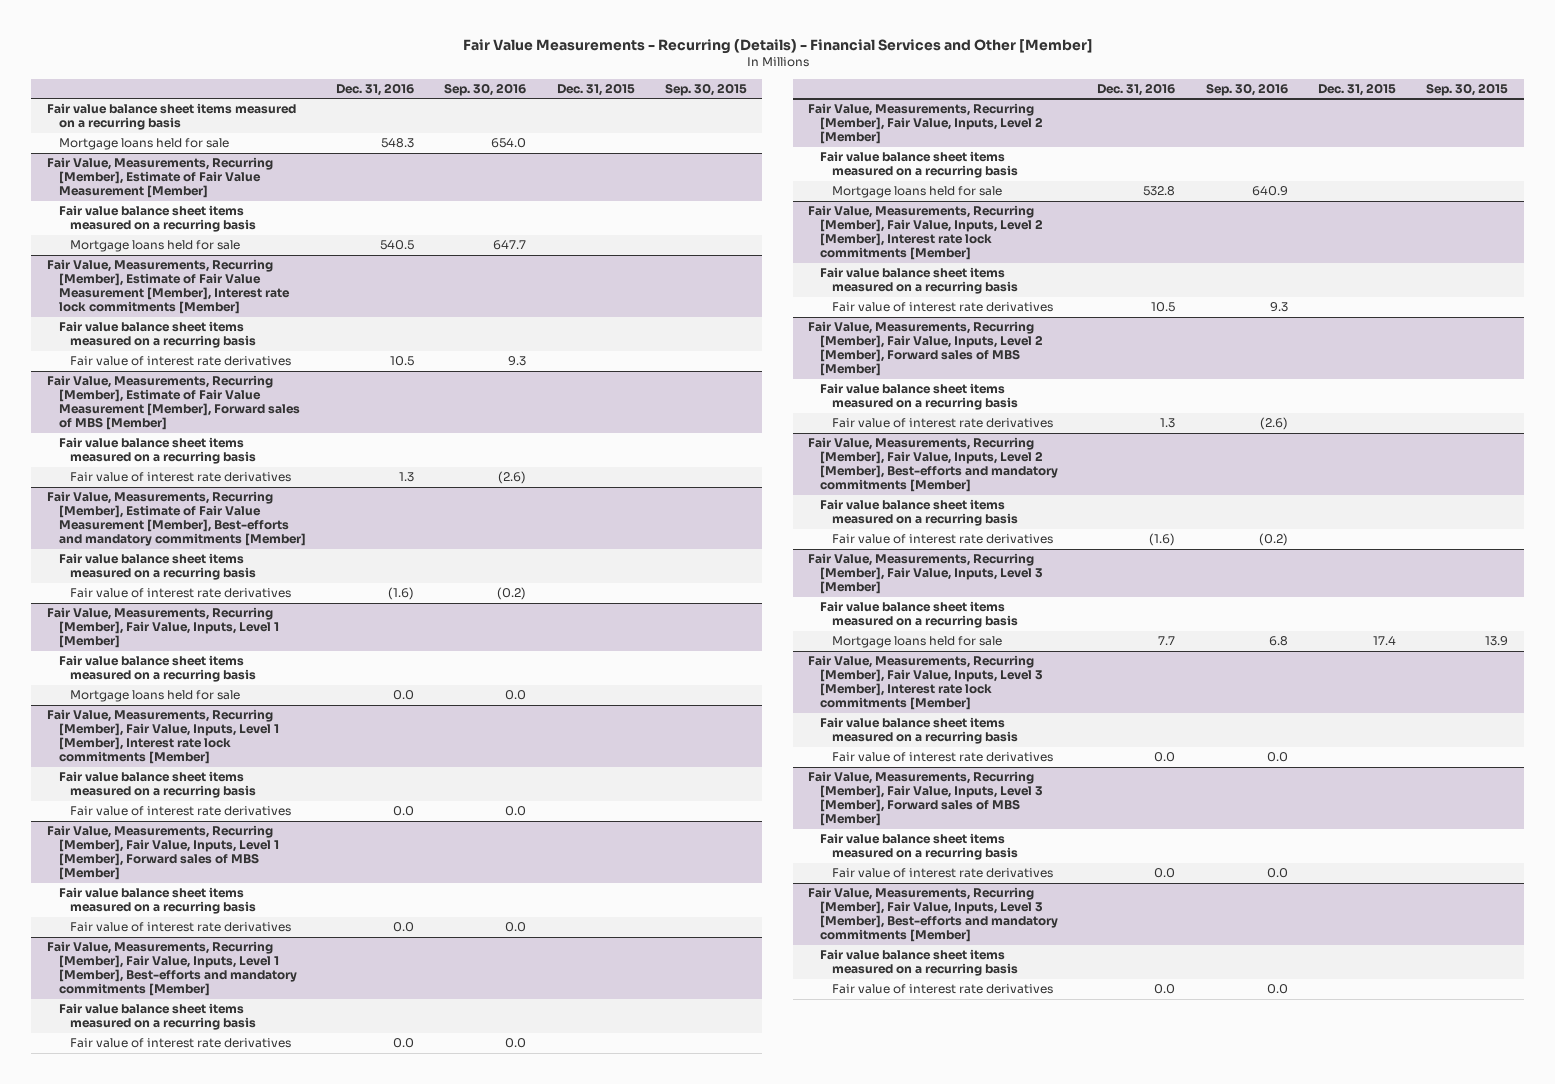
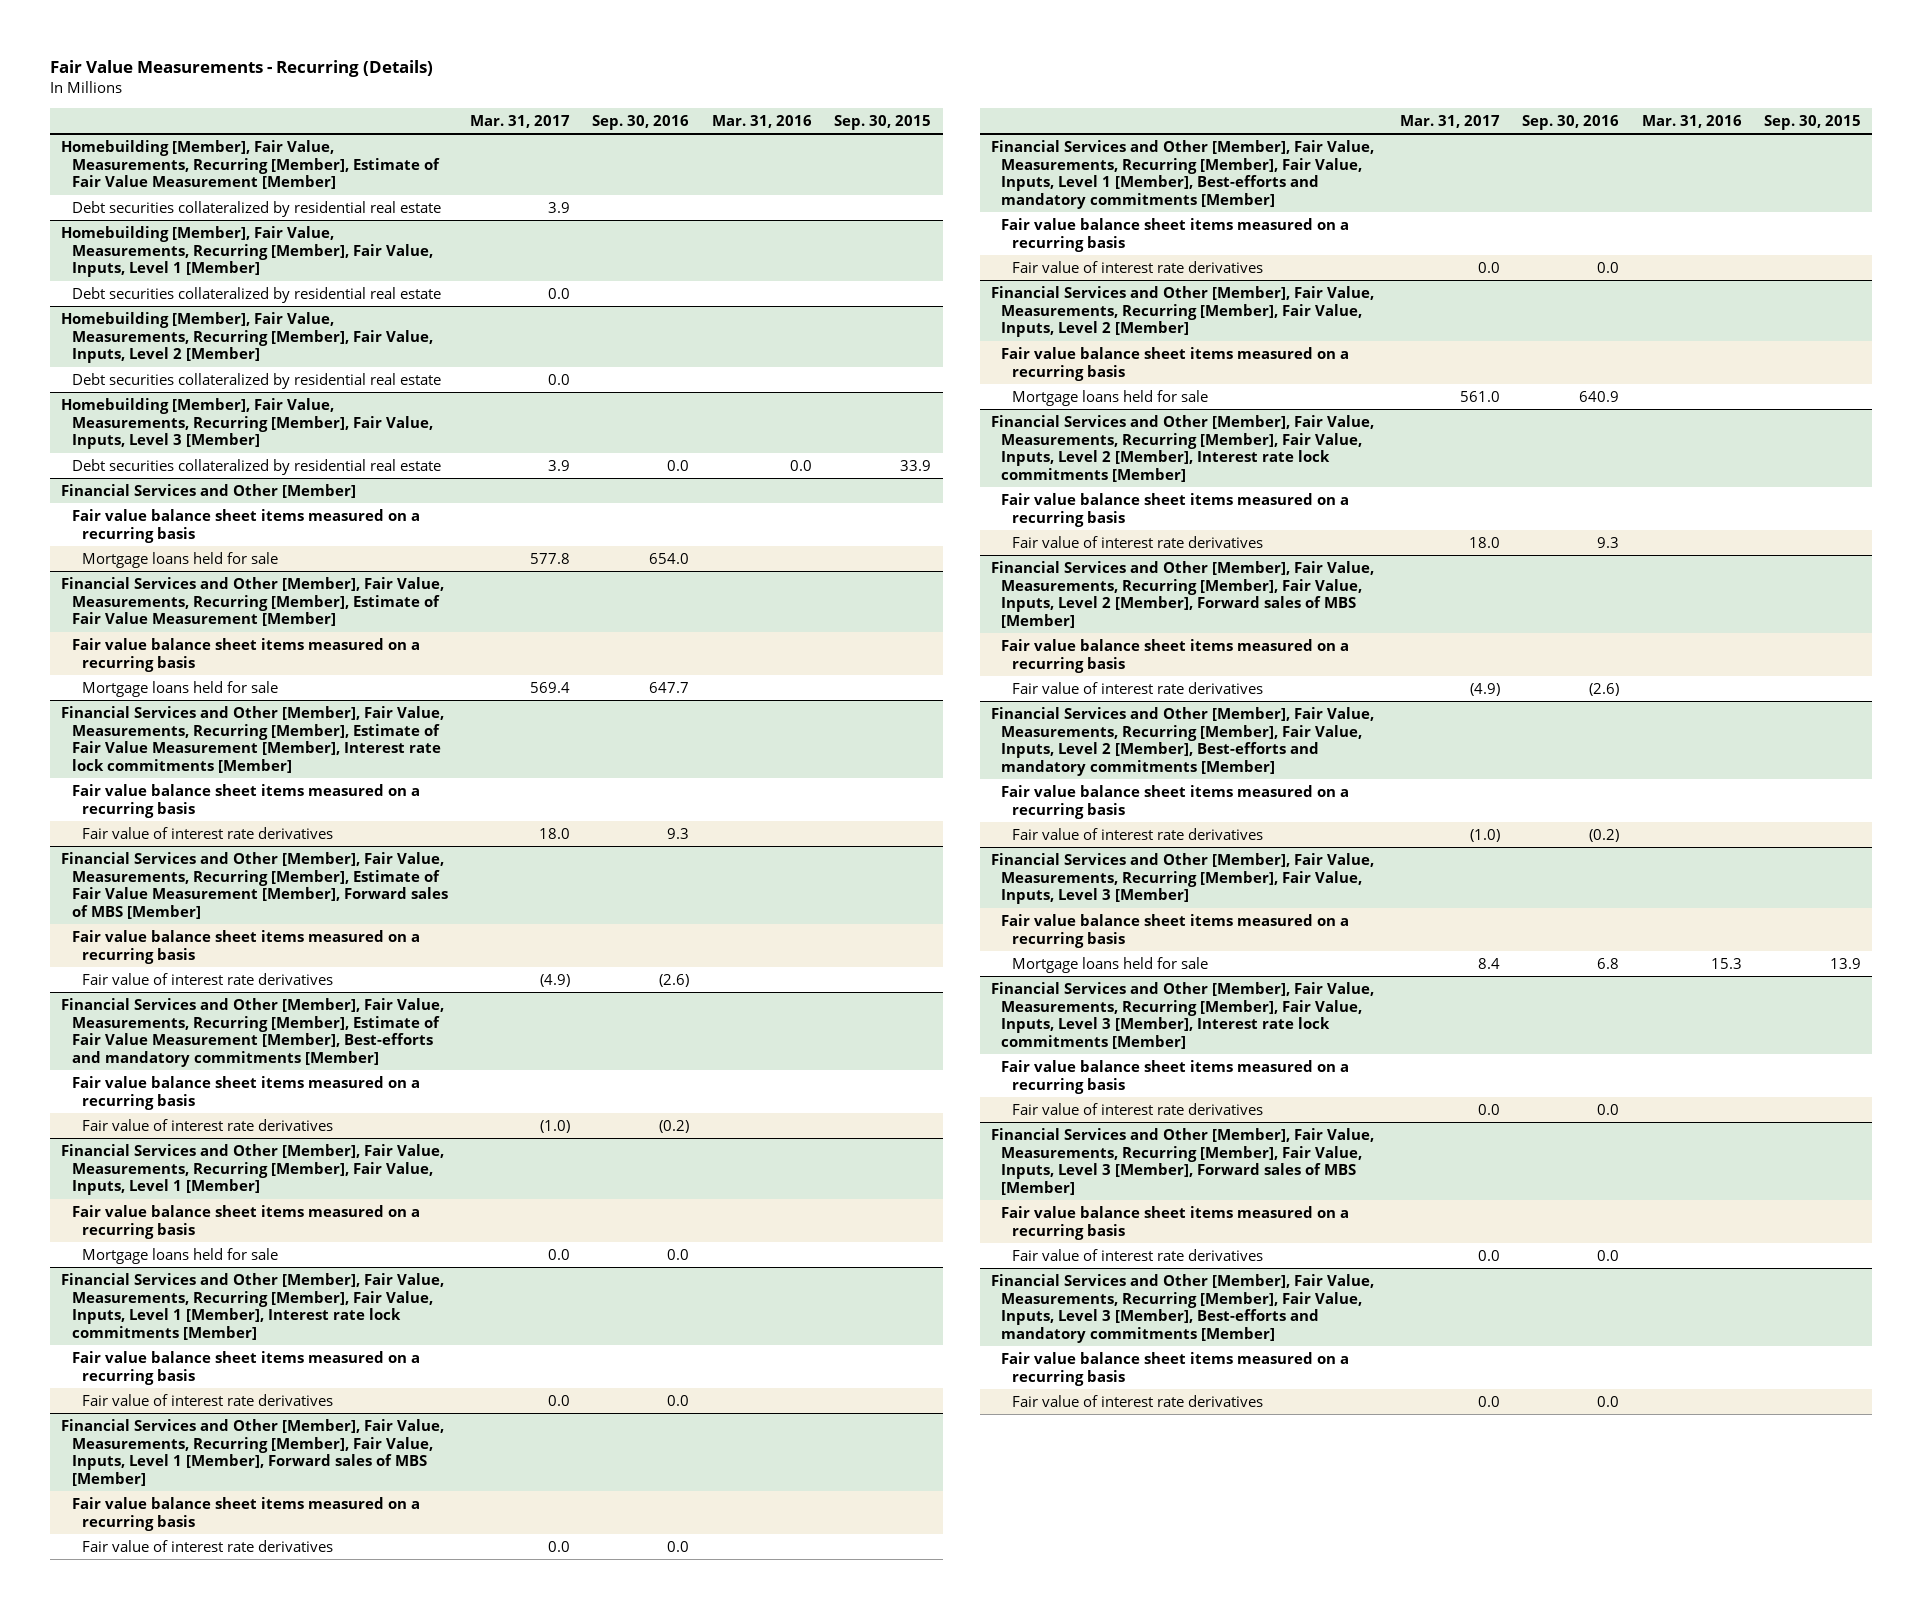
- Fair Value Measurements - Recurring (Details) - Financial Services and Other [Member]
+ Fair Value Measurements - Recurring (Details)
- | Dec. 31, 2016 | Sep. 30, 2016 | Dec. 31, 2015 | Sep. 30, 2015
+ | Mar. 31, 2017 | Sep. 30, 2016 | Mar. 31, 2016 | Sep. 30, 2015
+ Homebuilding [Member], Fair Value, Measurements, Recurring [Member], Estimate of Fair Value Measurement [Member]
+ Debt securities collateralized by residential real estate | 3.9 | | |
+ Homebuilding [Member], Fair Value, Measurements, Recurring [Member], Fair Value, Inputs, Level 1 [Member]
+ Debt securities collateralized by residential real estate | 0.0 | | |
+ Homebuilding [Member], Fair Value, Measurements, Recurring [Member], Fair Value, Inputs, Level 2 [Member]
+ Debt securities collateralized by residential real estate | 0.0 | | |
+ Homebuilding [Member], Fair Value, Measurements, Recurring [Member], Fair Value, Inputs, Level 3 [Member]
+ Debt securities collateralized by residential real estate | 3.9 | 0.0 | 0.0 | 33.9
+ Financial Services and Other [Member]
- Fair Value, Measurements, Recurring [Member], Estimate of Fair Value Measurement [Member]
+ Financial Services and Other [Member], Fair Value, Measurements, Recurring [Member], Estimate of Fair Value Measurement [Member]
- Fair Value, Measurements, Recurring [Member], Estimate of Fair Value Measurement [Member], Interest rate lock commitments [Member]
+ Financial Services and Other [Member], Fair Value, Measurements, Recurring [Member], Estimate of Fair Value Measurement [Member], Interest rate lock commitments [Member]
- Fair Value, Measurements, Recurring [Member], Estimate of Fair Value Measurement [Member], Forward sales of MBS [Member]
+ Financial Services and Other [Member], Fair Value, Measurements, Recurring [Member], Estimate of Fair Value Measurement [Member], Forward sales of MBS [Member]
- Fair Value, Measurements, Recurring [Member], Estimate of Fair Value Measurement [Member], Best-efforts and mandatory commitments [Member]
+ Financial Services and Other [Member], Fair Value, Measurements, Recurring [Member], Estimate of Fair Value Measurement [Member], Best-efforts and mandatory commitments [Member]
- Fair Value, Measurements, Recurring [Member], Fair Value, Inputs, Level 1 [Member]
+ Financial Services and Other [Member], Fair Value, Measurements, Recurring [Member], Fair Value, Inputs, Level 1 [Member]
- Fair Value, Measurements, Recurring [Member], Fair Value, Inputs, Level 1 [Member], Interest rate lock commitments [Member]
+ Financial Services and Other [Member], Fair Value, Measurements, Recurring [Member], Fair Value, Inputs, Level 1 [Member], Interest rate lock commitments [Member]
- Fair Value, Measurements, Recurring [Member], Fair Value, Inputs, Level 1 [Member], Forward sales of MBS [Member]
+ Financial Services and Other [Member], Fair Value, Measurements, Recurring [Member], Fair Value, Inputs, Level 1 [Member], Forward sales of MBS [Member]
- Fair Value, Measurements, Recurring [Member], Fair Value, Inputs, Level 1 [Member], Best-efforts and mandatory commitments [Member]
+ Financial Services and Other [Member], Fair Value, Measurements, Recurring [Member], Fair Value, Inputs, Level 1 [Member], Best-efforts and mandatory commitments [Member]
- Fair Value, Measurements, Recurring [Member], Fair Value, Inputs, Level 2 [Member]
+ Financial Services and Other [Member], Fair Value, Measurements, Recurring [Member], Fair Value, Inputs, Level 2 [Member]
- Fair Value, Measurements, Recurring [Member], Fair Value, Inputs, Level 2 [Member], Interest rate lock commitments [Member]
+ Financial Services and Other [Member], Fair Value, Measurements, Recurring [Member], Fair Value, Inputs, Level 2 [Member], Interest rate lock commitments [Member]
- Fair Value, Measurements, Recurring [Member], Fair Value, Inputs, Level 2 [Member], Forward sales of MBS [Member]
+ Financial Services and Other [Member], Fair Value, Measurements, Recurring [Member], Fair Value, Inputs, Level 2 [Member], Forward sales of MBS [Member]
- Fair Value, Measurements, Recurring [Member], Fair Value, Inputs, Level 2 [Member], Best-efforts and mandatory commitments [Member]
+ Financial Services and Other [Member], Fair Value, Measurements, Recurring [Member], Fair Value, Inputs, Level 2 [Member], Best-efforts and mandatory commitments [Member]
- Fair Value, Measurements, Recurring [Member], Fair Value, Inputs, Level 3 [Member]
+ Financial Services and Other [Member], Fair Value, Measurements, Recurring [Member], Fair Value, Inputs, Level 3 [Member]
- Fair Value, Measurements, Recurring [Member], Fair Value, Inputs, Level 3 [Member], Interest rate lock commitments [Member]
+ Financial Services and Other [Member], Fair Value, Measurements, Recurring [Member], Fair Value, Inputs, Level 3 [Member], Interest rate lock commitments [Member]
- Fair Value, Measurements, Recurring [Member], Fair Value, Inputs, Level 3 [Member], Forward sales of MBS [Member]
+ Financial Services and Other [Member], Fair Value, Measurements, Recurring [Member], Fair Value, Inputs, Level 3 [Member], Forward sales of MBS [Member]
- Fair Value, Measurements, Recurring [Member], Fair Value, Inputs, Level 3 [Member], Best-efforts and mandatory commitments [Member]
+ Financial Services and Other [Member], Fair Value, Measurements, Recurring [Member], Fair Value, Inputs, Level 3 [Member], Best-efforts and mandatory commitments [Member]

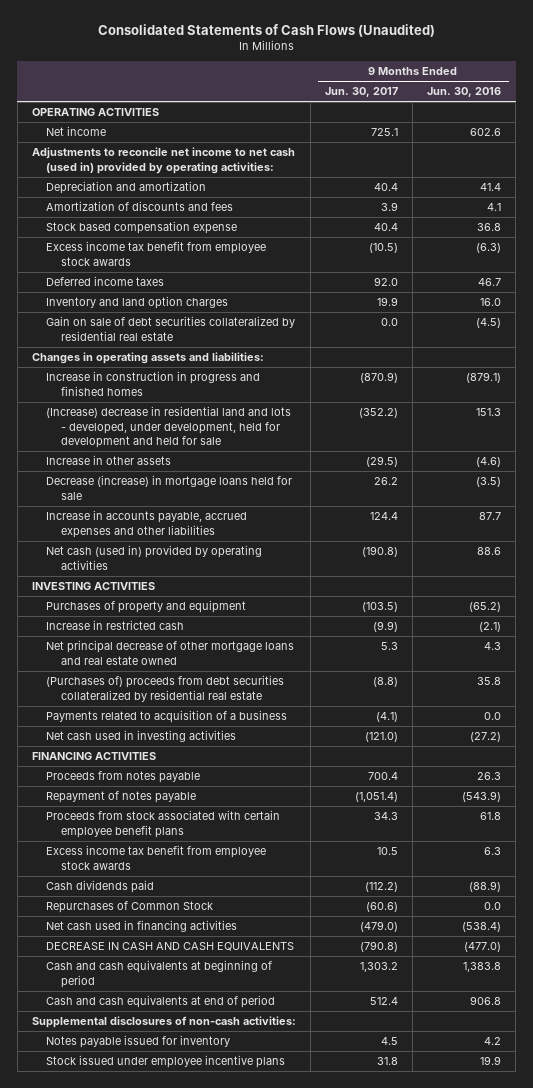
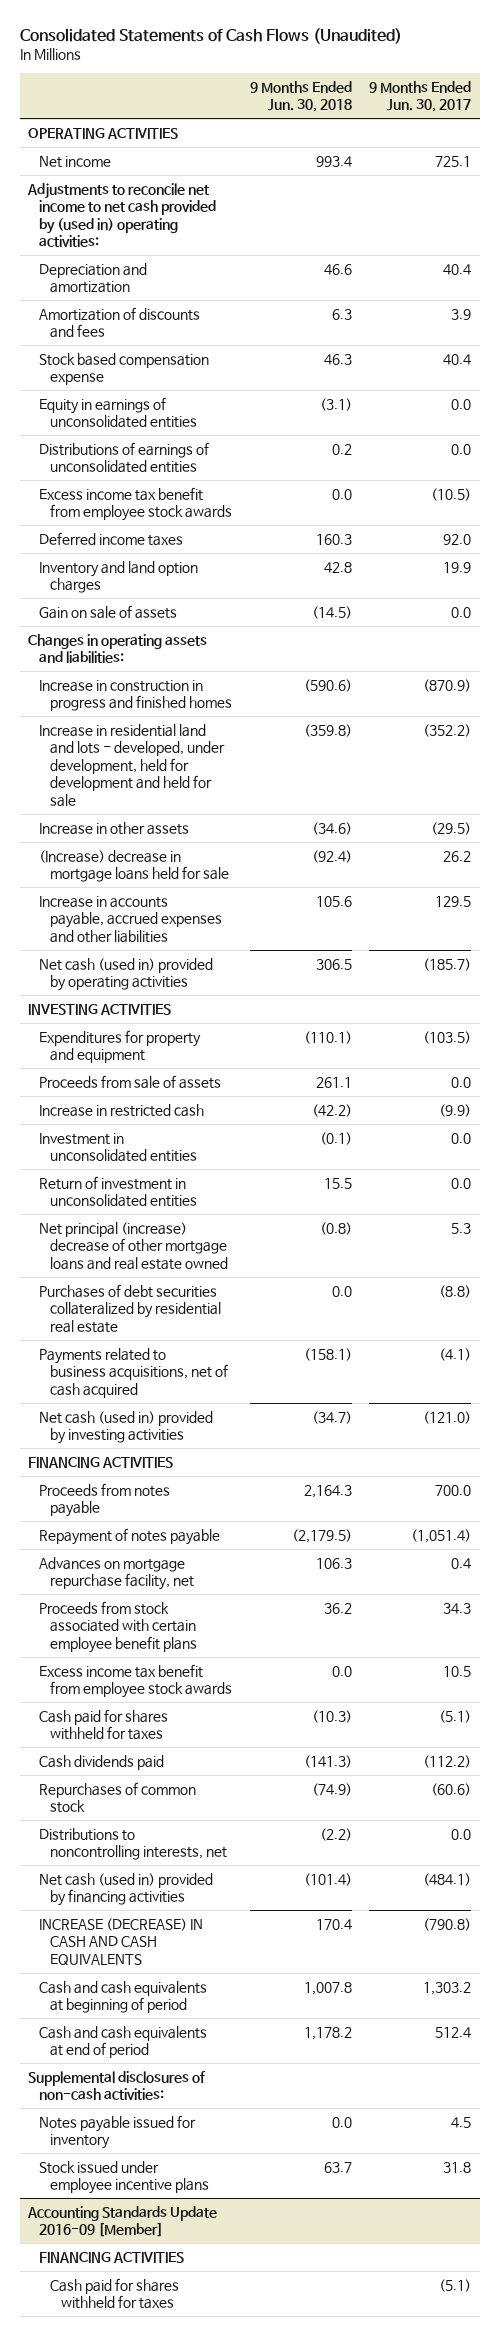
- | 9 Months Ended Jun. 30, 2017 | 9 Months Ended Jun. 30, 2016
+ | 9 Months Ended Jun. 30, 2018 | 9 Months Ended Jun. 30, 2017
- Adjustments to reconcile net income to net cash (used in) provided by operating activities:
+ Adjustments to reconcile net income to net cash provided by (used in) operating activities:
+ Equity in earnings of unconsolidated entities | (3.1) | 0.0
+ Distributions of earnings of unconsolidated entities | 0.2 | 0.0
- Gain on sale of debt securities collateralized by residential real estate | 0.0 | (4.5)
+ Gain on sale of assets | (14.5) | 0.0
- (Increase) decrease in residential land and lots - developed, under development, held for development and held for sale | (352.2) | 151.3
+ Increase in residential land and lots - developed, under development, held for development and held for sale | (359.8) | (352.2)
- Decrease (increase) in mortgage loans held for sale | 26.2 | (3.5)
- Increase in accounts payable, accrued expenses and other liabilities | 124.4 | 87.7
- Net cash (used in) provided by operating activities | (190.8) | 88.6
+ (Increase) decrease in mortgage loans held for sale | (92.4) | 26.2
+ Increase in accounts payable, accrued expenses and other liabilities | 105.6 | 129.5
+ Net cash (used in) provided by operating activities | 306.5 | (185.7)
- Purchases of property and equipment | (103.5) | (65.2)
+ Expenditures for property and equipment | (110.1) | (103.5)
+ Proceeds from sale of assets | 261.1 | 0.0
- Net principal decrease of other mortgage loans and real estate owned | 5.3 | 4.3
- (Purchases of) proceeds from debt securities collateralized by residential real estate | (8.8) | 35.8
- Payments related to acquisition of a business | (4.1) | 0.0
- Net cash used in investing activities | (121.0) | (27.2)
+ Investment in unconsolidated entities | (0.1) | 0.0
+ Return of investment in unconsolidated entities | 15.5 | 0.0
+ Net principal (increase) decrease of other mortgage loans and real estate owned | (0.8) | 5.3
+ Purchases of debt securities collateralized by residential real estate | 0.0 | (8.8)
+ Payments related to business acquisitions, net of cash acquired | (158.1) | (4.1)
+ Net cash (used in) provided by investing activities | (34.7) | (121.0)
- Proceeds from notes payable | 700.4 | 26.3
+ Proceeds from notes payable | 2,164.3 | 700.0
+ Advances on mortgage repurchase facility, net | 106.3 | 0.4
+ Cash paid for shares withheld for taxes | (10.3) | (5.1)
- Repurchases of Common Stock | (60.6) | 0.0
- Net cash used in financing activities | (479.0) | (538.4)
- DECREASE IN CASH AND CASH EQUIVALENTS | (790.8) | (477.0)
+ Repurchases of common stock | (74.9) | (60.6)
+ Distributions to noncontrolling interests, net | (2.2) | 0.0
+ Net cash (used in) provided by financing activities | (101.4) | (484.1)
+ INCREASE (DECREASE) IN CASH AND CASH EQUIVALENTS | 170.4 | (790.8)
+ Accounting Standards Update 2016-09 [Member]
+ FINANCING ACTIVITIES
+ Cash paid for shares withheld for taxes | | (5.1)

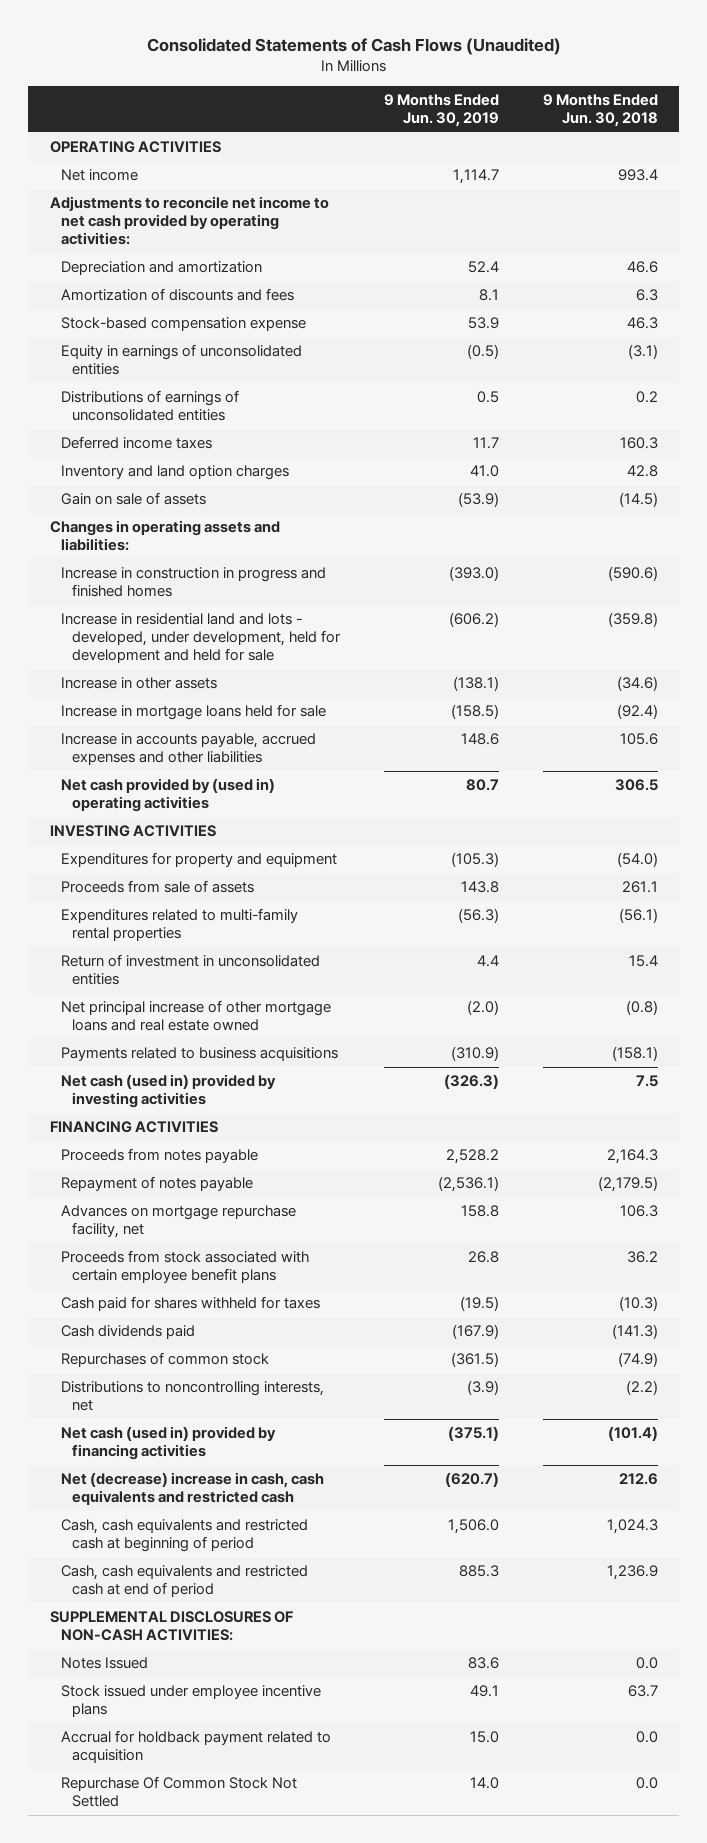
- | 9 Months Ended Jun. 30, 2018 | 9 Months Ended Jun. 30, 2017
+ | 9 Months Ended Jun. 30, 2019 | 9 Months Ended Jun. 30, 2018
- Adjustments to reconcile net income to net cash provided by (used in) operating activities:
+ Adjustments to reconcile net income to net cash provided by operating activities:
- Stock based compensation expense | 46.3 | 40.4
+ Stock-based compensation expense | 53.9 | 46.3
- Excess income tax benefit from employee stock awards | 0.0 | (10.5)
- (Increase) decrease in mortgage loans held for sale | (92.4) | 26.2
+ Increase in mortgage loans held for sale | (158.5) | (92.4)
- Net cash (used in) provided by operating activities | 306.5 | (185.7)
+ Net cash provided by (used in) operating activities | 80.7 | 306.5
- Expenditures for property and equipment | (110.1) | (103.5)
+ Expenditures for property and equipment | (105.3) | (54.0)
- Increase in restricted cash | (42.2) | (9.9)
- Investment in unconsolidated entities | (0.1) | 0.0
- Return of investment in unconsolidated entities | 15.5 | 0.0
- Net principal (increase) decrease of other mortgage loans and real estate owned | (0.8) | 5.3
- Purchases of debt securities collateralized by residential real estate | 0.0 | (8.8)
- Payments related to business acquisitions, net of cash acquired | (158.1) | (4.1)
- Net cash (used in) provided by investing activities | (34.7) | (121.0)
+ Expenditures related to multi-family rental properties | (56.3) | (56.1)
+ Return of investment in unconsolidated entities | 4.4 | 15.4
+ Net principal increase of other mortgage loans and real estate owned | (2.0) | (0.8)
+ Payments related to business acquisitions | (310.9) | (158.1)
+ Net cash (used in) provided by investing activities | (326.3) | 7.5
- Excess income tax benefit from employee stock awards | 0.0 | 10.5
- INCREASE (DECREASE) IN CASH AND CASH EQUIVALENTS | 170.4 | (790.8)
- Cash and cash equivalents at beginning of period | 1,007.8 | 1,303.2
- Cash and cash equivalents at end of period | 1,178.2 | 512.4
- Supplemental disclosures of non-cash activities:
- Notes payable issued for inventory | 0.0 | 4.5
+ Net (decrease) increase in cash, cash equivalents and restricted cash | (620.7) | 212.6
+ Cash, cash equivalents and restricted cash at beginning of period | 1,506.0 | 1,024.3
+ Cash, cash equivalents and restricted cash at end of period | 885.3 | 1,236.9
+ SUPPLEMENTAL DISCLOSURES OF NON-CASH ACTIVITIES:
+ Notes Issued | 83.6 | 0.0
- Accounting Standards Update 2016-09 [Member]
- FINANCING ACTIVITIES
- Cash paid for shares withheld for taxes | | (5.1)
+ Accrual for holdback payment related to acquisition | 15.0 | 0.0
+ Repurchase Of Common Stock Not Settled | 14.0 | 0.0

